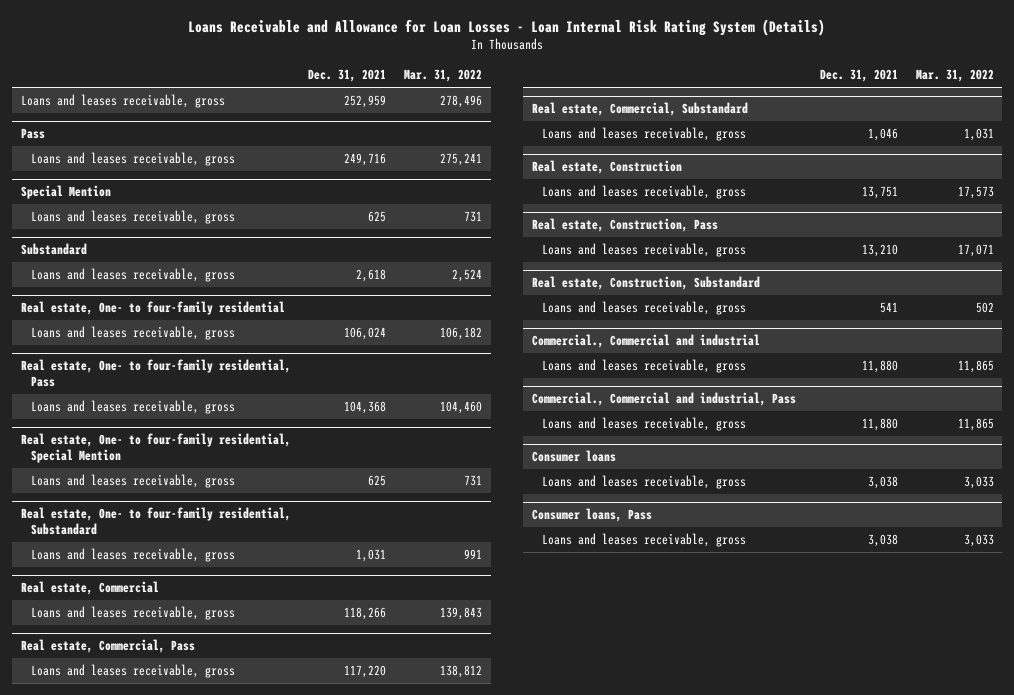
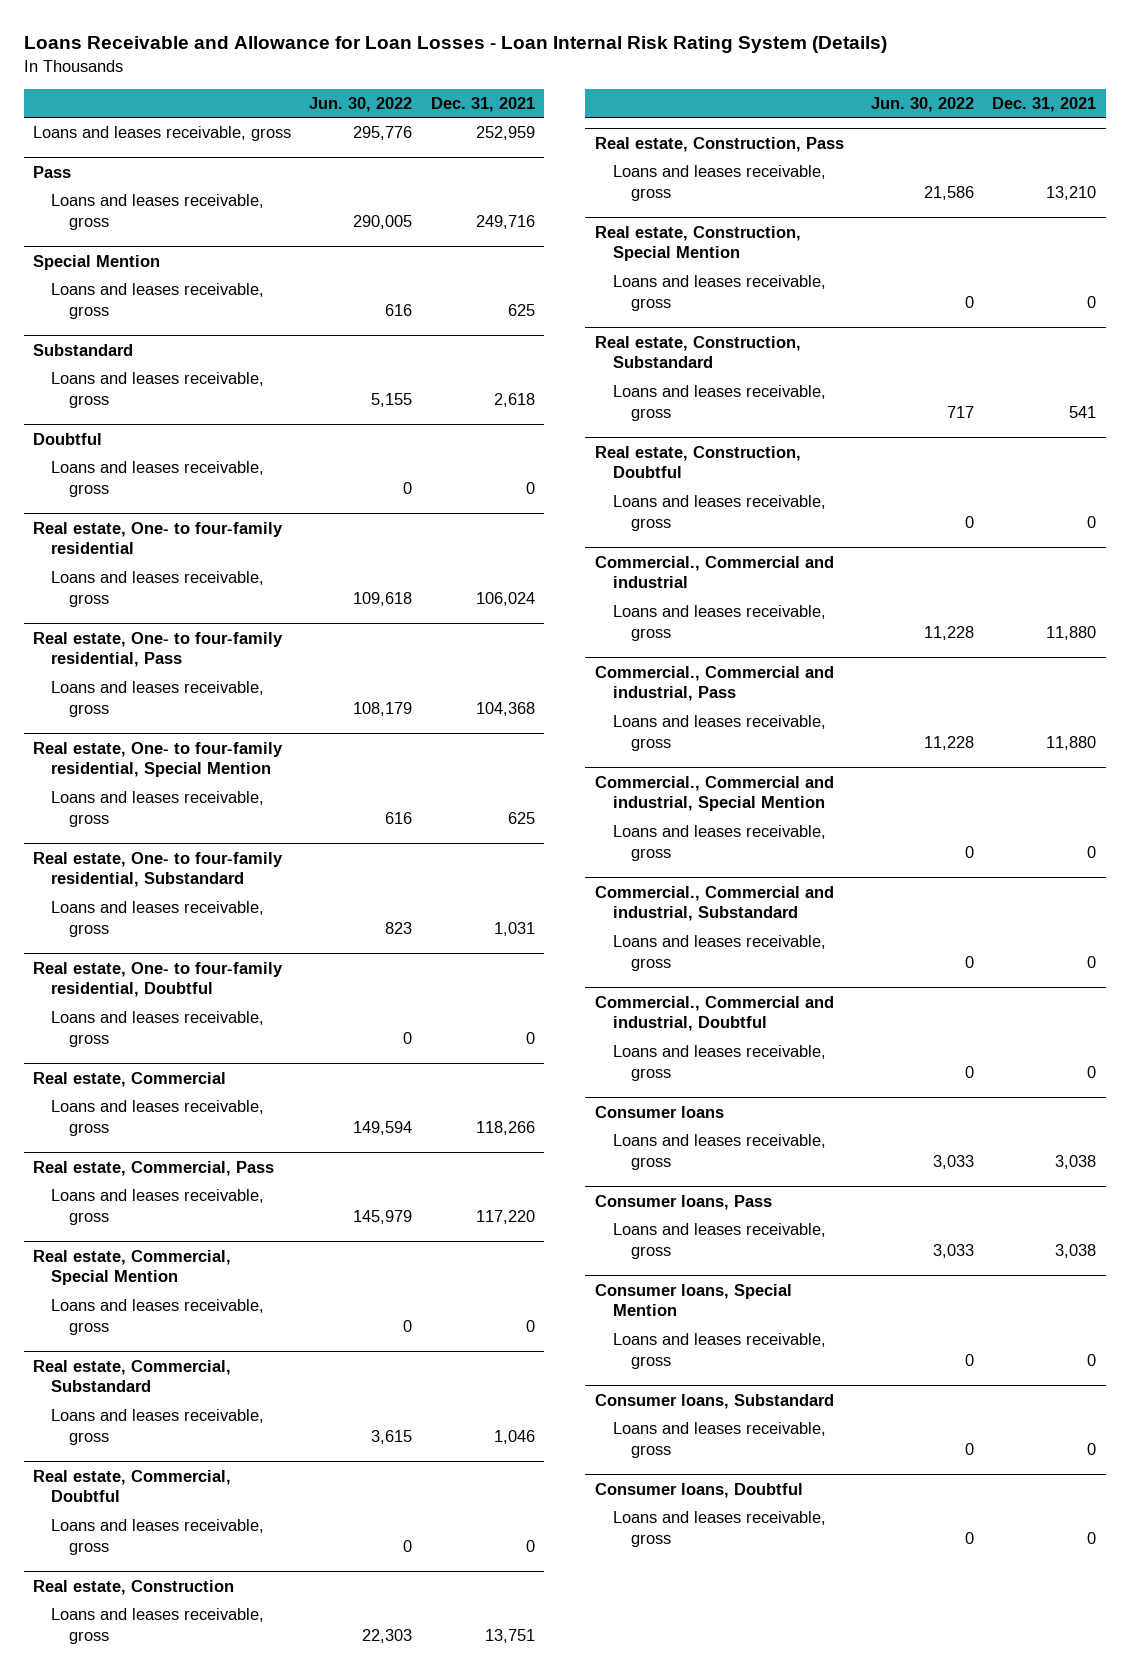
- | Dec. 31, 2021 | Mar. 31, 2022
+ | Jun. 30, 2022 | Dec. 31, 2021
+ Doubtful
+ Loans and leases receivable, gross | 0 | 0
+ Real estate, One- to four-family residential, Doubtful
+ Loans and leases receivable, gross | 0 | 0
+ Real estate, Commercial, Special Mention
+ Loans and leases receivable, gross | 0 | 0
+ Real estate, Commercial, Doubtful
+ Loans and leases receivable, gross | 0 | 0
+ Real estate, Construction, Special Mention
+ Loans and leases receivable, gross | 0 | 0
+ Real estate, Construction, Doubtful
+ Loans and leases receivable, gross | 0 | 0
+ Commercial., Commercial and industrial, Special Mention
+ Loans and leases receivable, gross | 0 | 0
+ Commercial., Commercial and industrial, Substandard
+ Loans and leases receivable, gross | 0 | 0
+ Commercial., Commercial and industrial, Doubtful
+ Loans and leases receivable, gross | 0 | 0
+ Consumer loans, Special Mention
+ Loans and leases receivable, gross | 0 | 0
+ Consumer loans, Substandard
+ Loans and leases receivable, gross | 0 | 0
+ Consumer loans, Doubtful
+ Loans and leases receivable, gross | 0 | 0

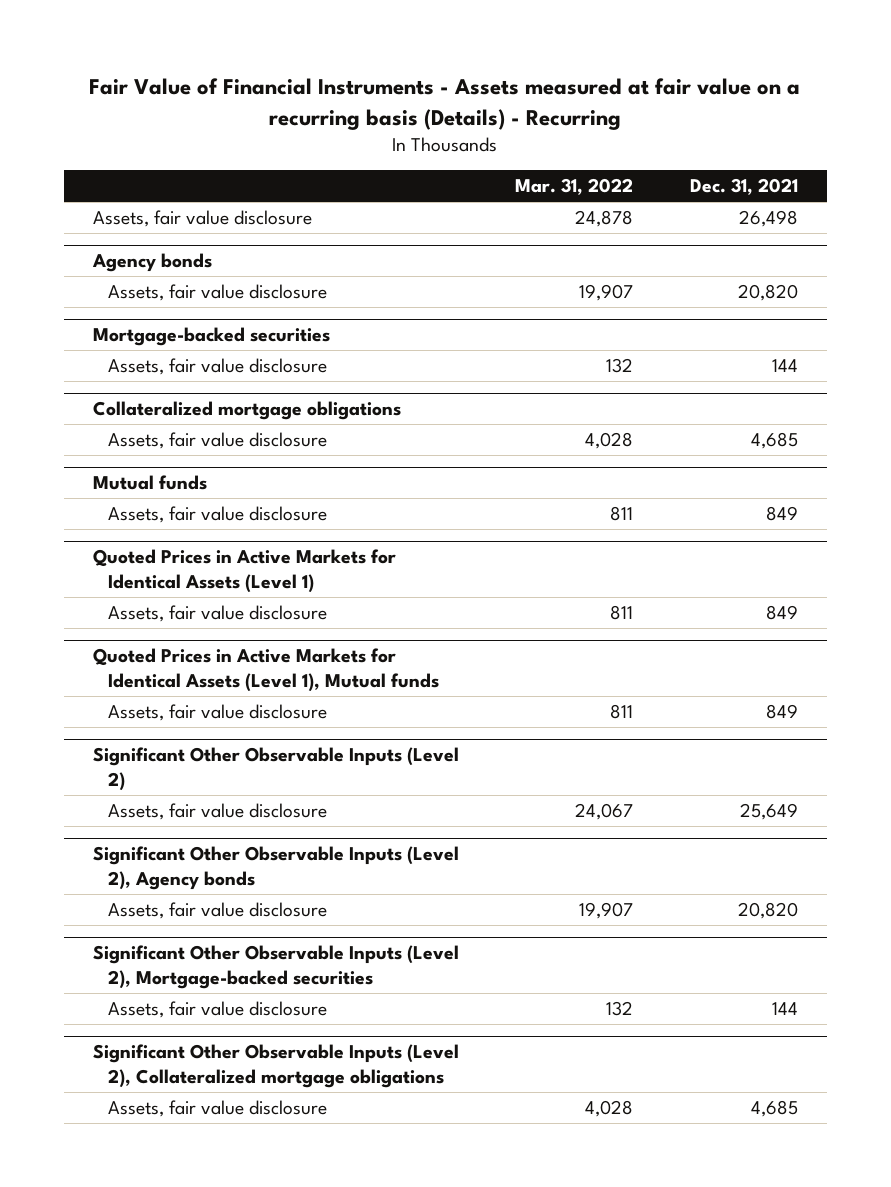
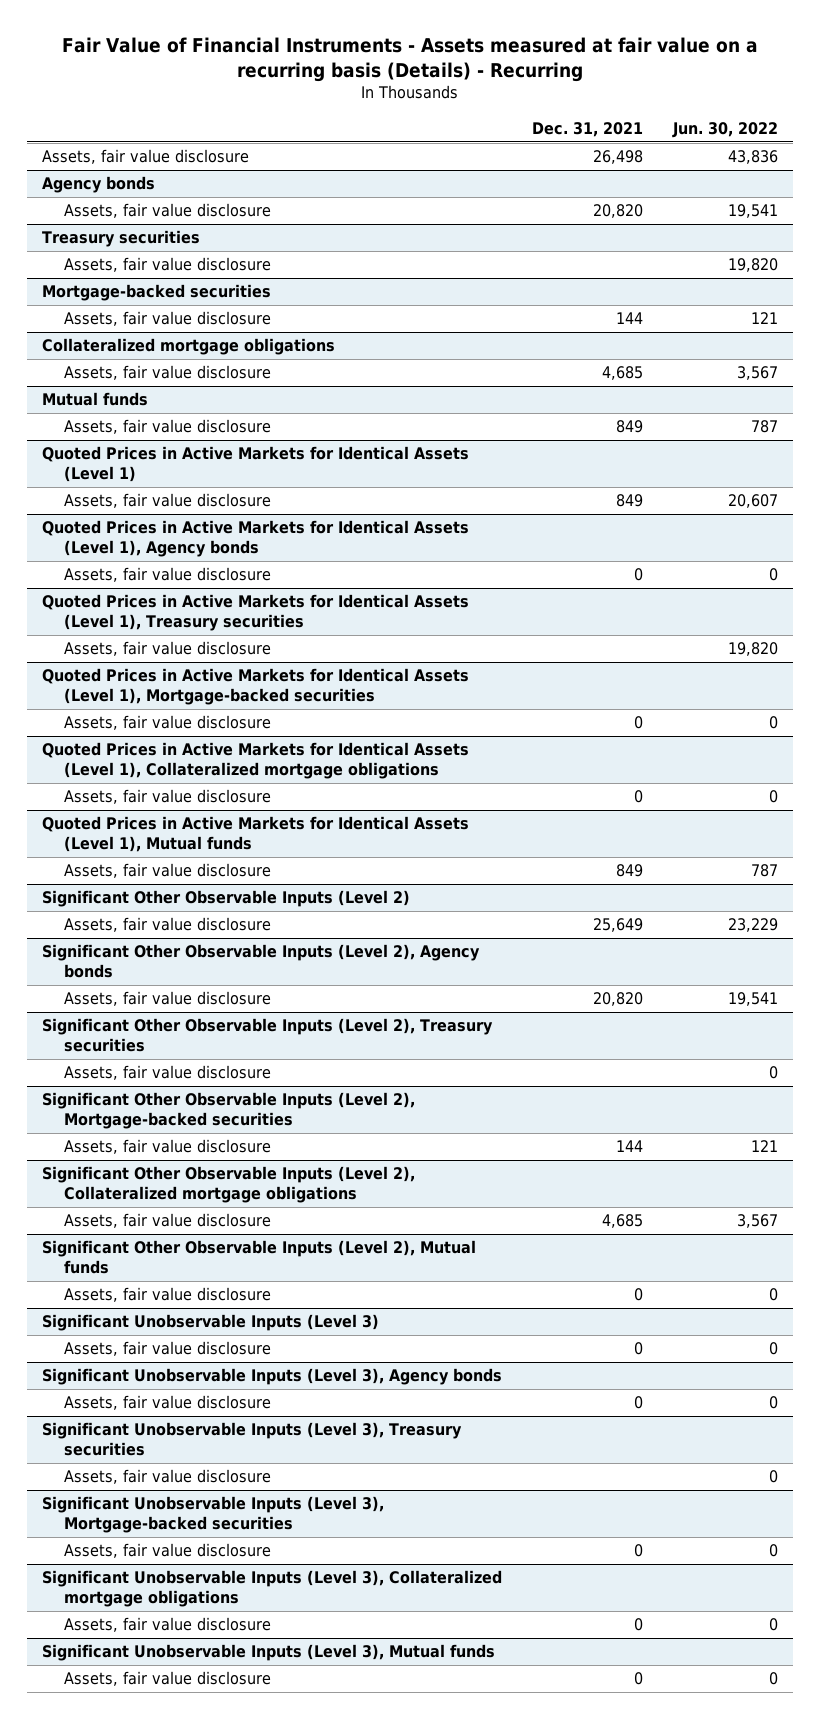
- | Mar. 31, 2022 | Dec. 31, 2021
+ | Dec. 31, 2021 | Jun. 30, 2022
+ Treasury securities
+ Assets, fair value disclosure | | 19,820
+ Quoted Prices in Active Markets for Identical Assets (Level 1), Agency bonds
+ Assets, fair value disclosure | 0 | 0
+ Quoted Prices in Active Markets for Identical Assets (Level 1), Treasury securities
+ Assets, fair value disclosure | | 19,820
+ Quoted Prices in Active Markets for Identical Assets (Level 1), Mortgage-backed securities
+ Assets, fair value disclosure | 0 | 0
+ Quoted Prices in Active Markets for Identical Assets (Level 1), Collateralized mortgage obligations
+ Assets, fair value disclosure | 0 | 0
+ Significant Other Observable Inputs (Level 2), Treasury securities
+ Assets, fair value disclosure | | 0
+ Significant Other Observable Inputs (Level 2), Mutual funds
+ Assets, fair value disclosure | 0 | 0
+ Significant Unobservable Inputs (Level 3)
+ Assets, fair value disclosure | 0 | 0
+ Significant Unobservable Inputs (Level 3), Agency bonds
+ Assets, fair value disclosure | 0 | 0
+ Significant Unobservable Inputs (Level 3), Treasury securities
+ Assets, fair value disclosure | | 0
+ Significant Unobservable Inputs (Level 3), Mortgage-backed securities
+ Assets, fair value disclosure | 0 | 0
+ Significant Unobservable Inputs (Level 3), Collateralized mortgage obligations
+ Assets, fair value disclosure | 0 | 0
+ Significant Unobservable Inputs (Level 3), Mutual funds
+ Assets, fair value disclosure | 0 | 0

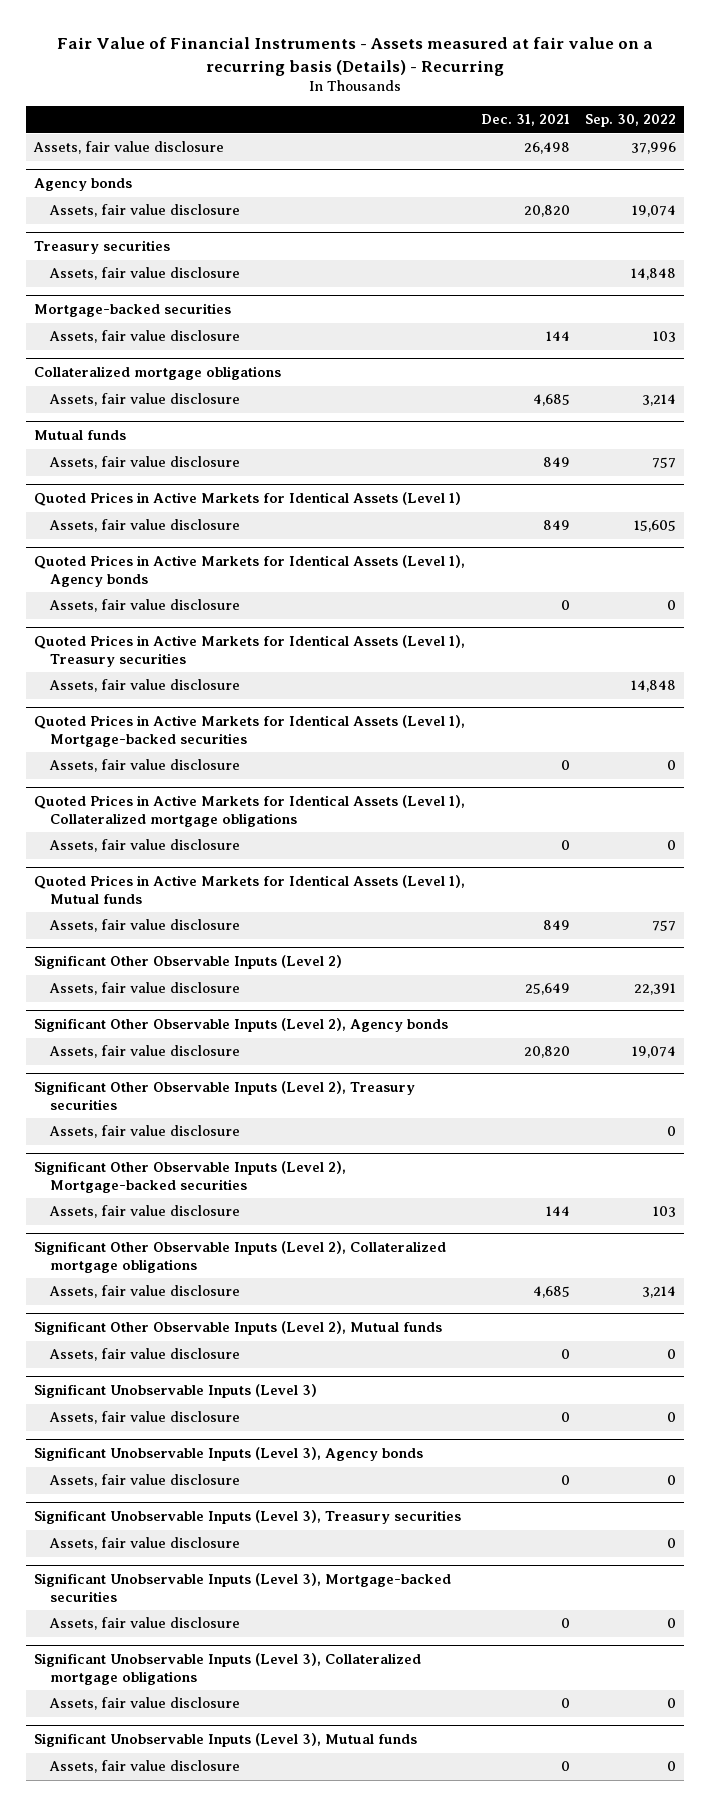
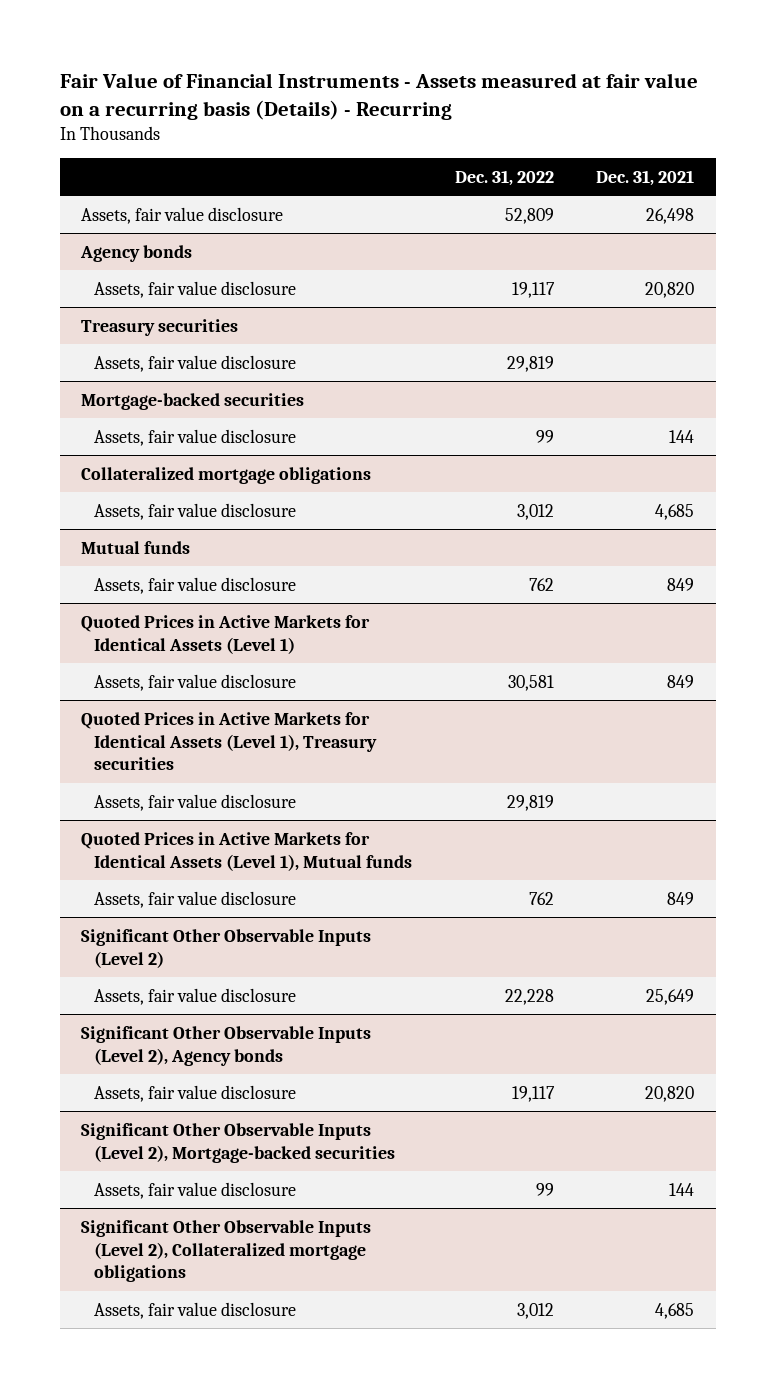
- | Dec. 31, 2021 | Sep. 30, 2022
+ | Dec. 31, 2022 | Dec. 31, 2021
- Quoted Prices in Active Markets for Identical Assets (Level 1), Agency bonds
- Assets, fair value disclosure | 0 | 0
- Quoted Prices in Active Markets for Identical Assets (Level 1), Mortgage-backed securities
- Assets, fair value disclosure | 0 | 0
- Quoted Prices in Active Markets for Identical Assets (Level 1), Collateralized mortgage obligations
- Assets, fair value disclosure | 0 | 0
- Significant Other Observable Inputs (Level 2), Treasury securities
- Assets, fair value disclosure | | 0
- Significant Other Observable Inputs (Level 2), Mutual funds
- Assets, fair value disclosure | 0 | 0
- Significant Unobservable Inputs (Level 3)
- Assets, fair value disclosure | 0 | 0
- Significant Unobservable Inputs (Level 3), Agency bonds
- Assets, fair value disclosure | 0 | 0
- Significant Unobservable Inputs (Level 3), Treasury securities
- Assets, fair value disclosure | | 0
- Significant Unobservable Inputs (Level 3), Mortgage-backed securities
- Assets, fair value disclosure | 0 | 0
- Significant Unobservable Inputs (Level 3), Collateralized mortgage obligations
- Assets, fair value disclosure | 0 | 0
- Significant Unobservable Inputs (Level 3), Mutual funds
- Assets, fair value disclosure | 0 | 0

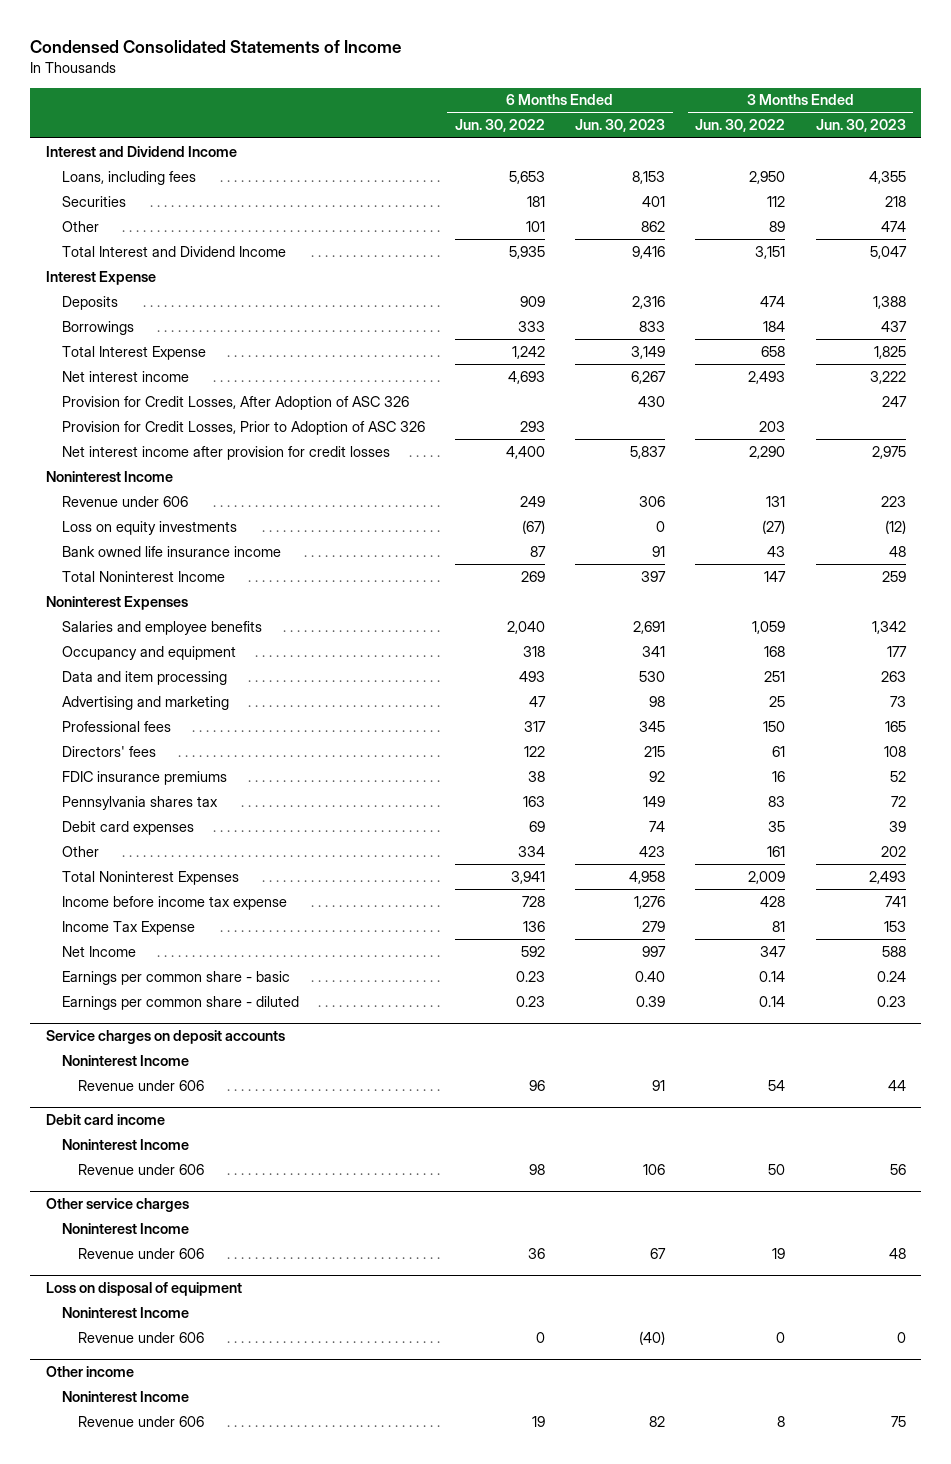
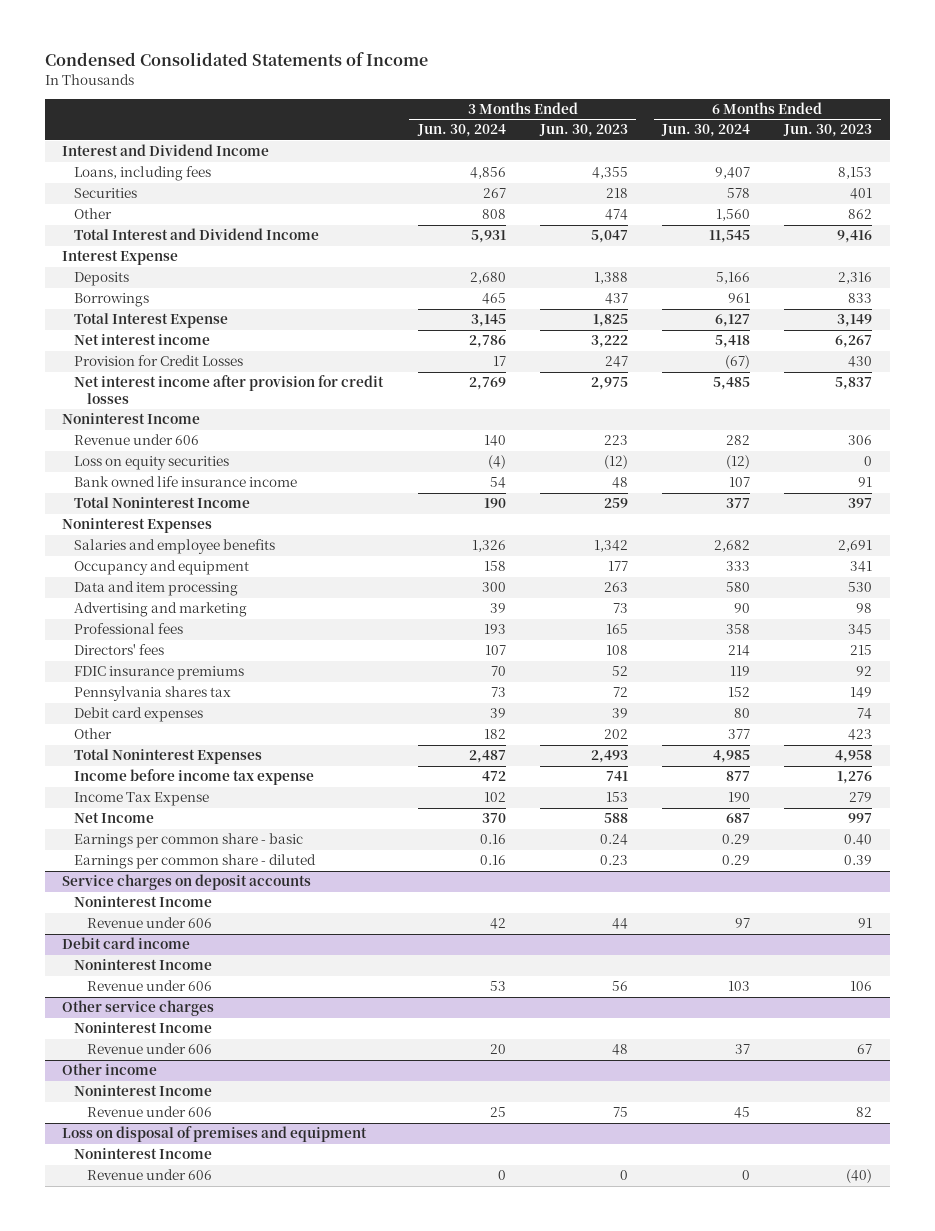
- | 6 Months Ended Jun. 30, 2022 | 6 Months Ended Jun. 30, 2023 | 3 Months Ended Jun. 30, 2022 | 3 Months Ended Jun. 30, 2023
+ | 3 Months Ended Jun. 30, 2024 | 3 Months Ended Jun. 30, 2023 | 6 Months Ended Jun. 30, 2024 | 6 Months Ended Jun. 30, 2023
- Provision for Credit Losses, After Adoption of ASC 326 | | 430 | | 247
- Provision for Credit Losses, Prior to Adoption of ASC 326 | 293 | | 203 |
+ Provision for Credit Losses | 17 | 247 | (67) | 430
- Loss on equity investments | (67) | 0 | (27) | (12)
+ Loss on equity securities | (4) | (12) | (12) | 0
- Loss on disposal of equipment
- Noninterest Income
- Revenue under 606 | 0 | (40) | 0 | 0
+ Loss on disposal of premises and equipment
+ Noninterest Income
+ Revenue under 606 | 0 | 0 | 0 | (40)

